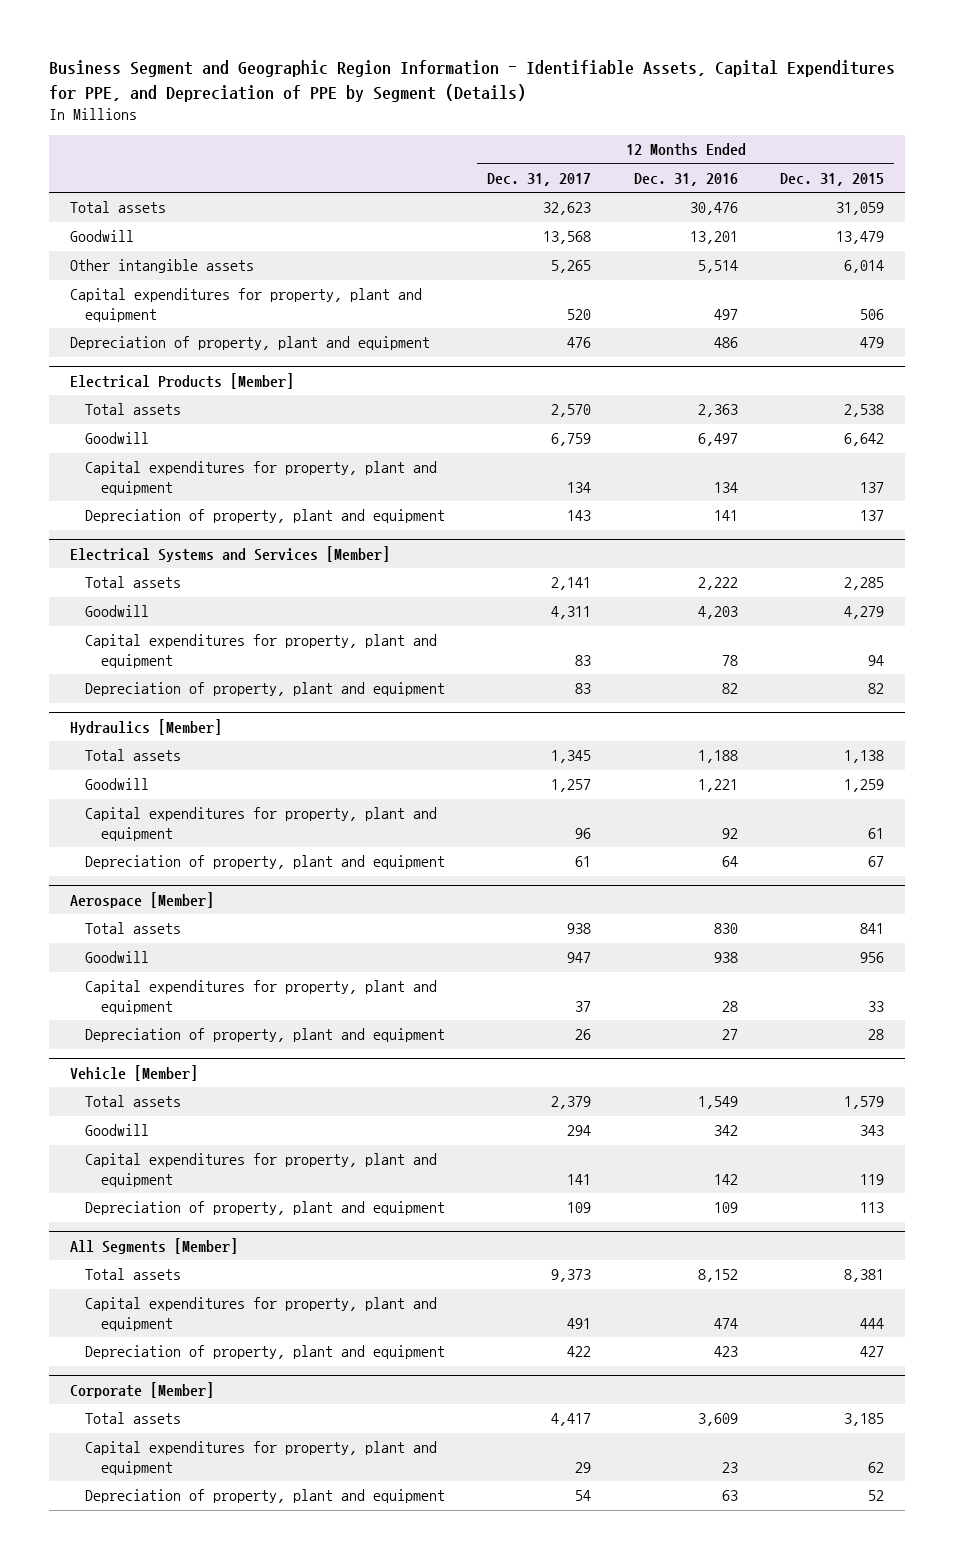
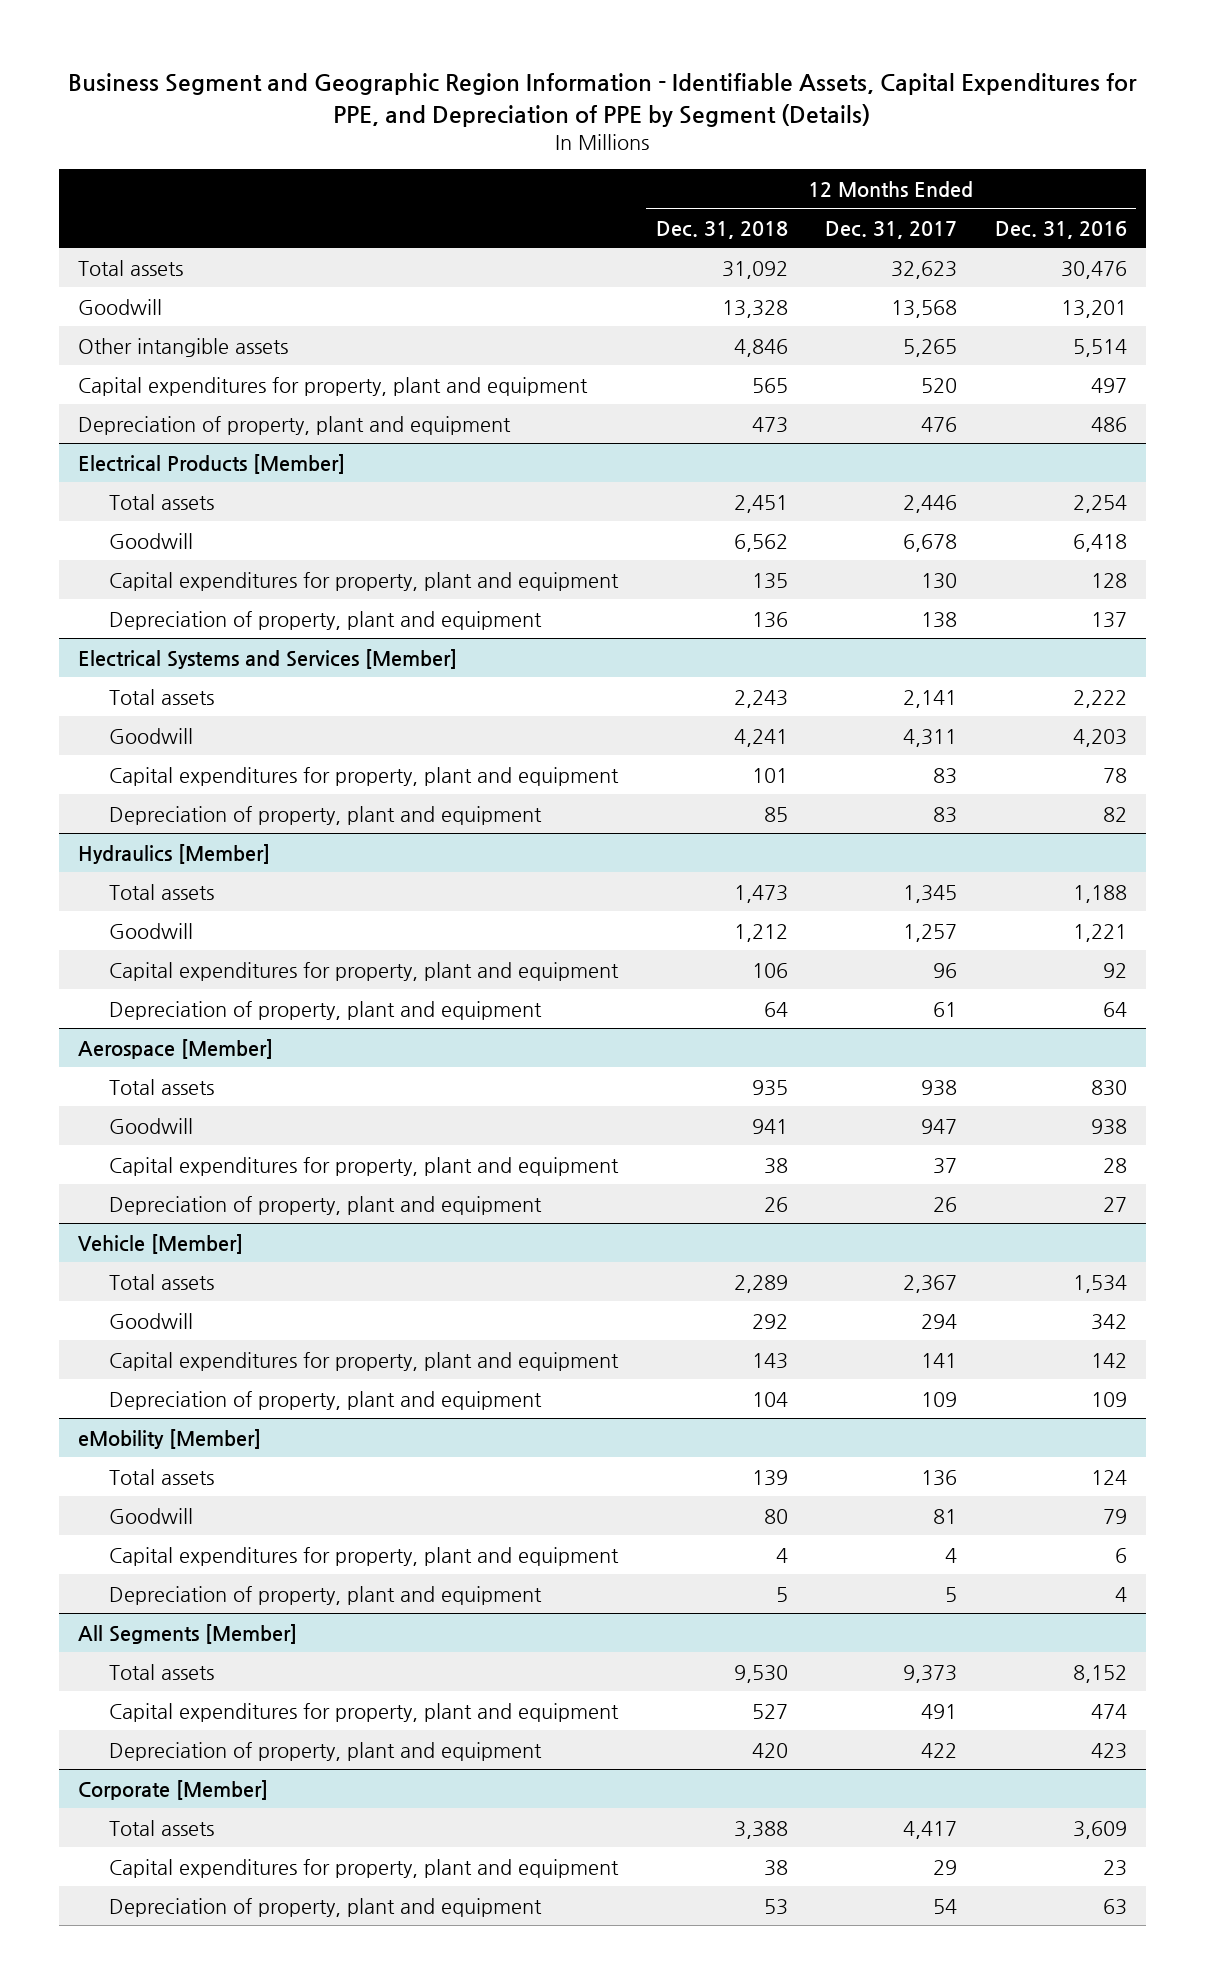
- | 12 Months Ended Dec. 31, 2017 | 12 Months Ended Dec. 31, 2016 | 12 Months Ended Dec. 31, 2015
+ | 12 Months Ended Dec. 31, 2018 | 12 Months Ended Dec. 31, 2017 | 12 Months Ended Dec. 31, 2016
@ Electrical Products [Member]
- Total assets | 2,570 | 2,363 | 2,538
- Goodwill | 6,759 | 6,497 | 6,642
- Capital expenditures for property, plant and equipment | 134 | 134 | 137
- Depreciation of property, plant and equipment | 143 | 141 | 137
+ Total assets | 2,451 | 2,446 | 2,254
+ Goodwill | 6,562 | 6,678 | 6,418
+ Capital expenditures for property, plant and equipment | 135 | 130 | 128
+ Depreciation of property, plant and equipment | 136 | 138 | 137
@ Vehicle [Member]
- Total assets | 2,379 | 1,549 | 1,579
+ Total assets | 2,289 | 2,367 | 1,534
+ eMobility [Member]
+ Total assets | 139 | 136 | 124
+ Goodwill | 80 | 81 | 79
+ Capital expenditures for property, plant and equipment | 4 | 4 | 6
+ Depreciation of property, plant and equipment | 5 | 5 | 4

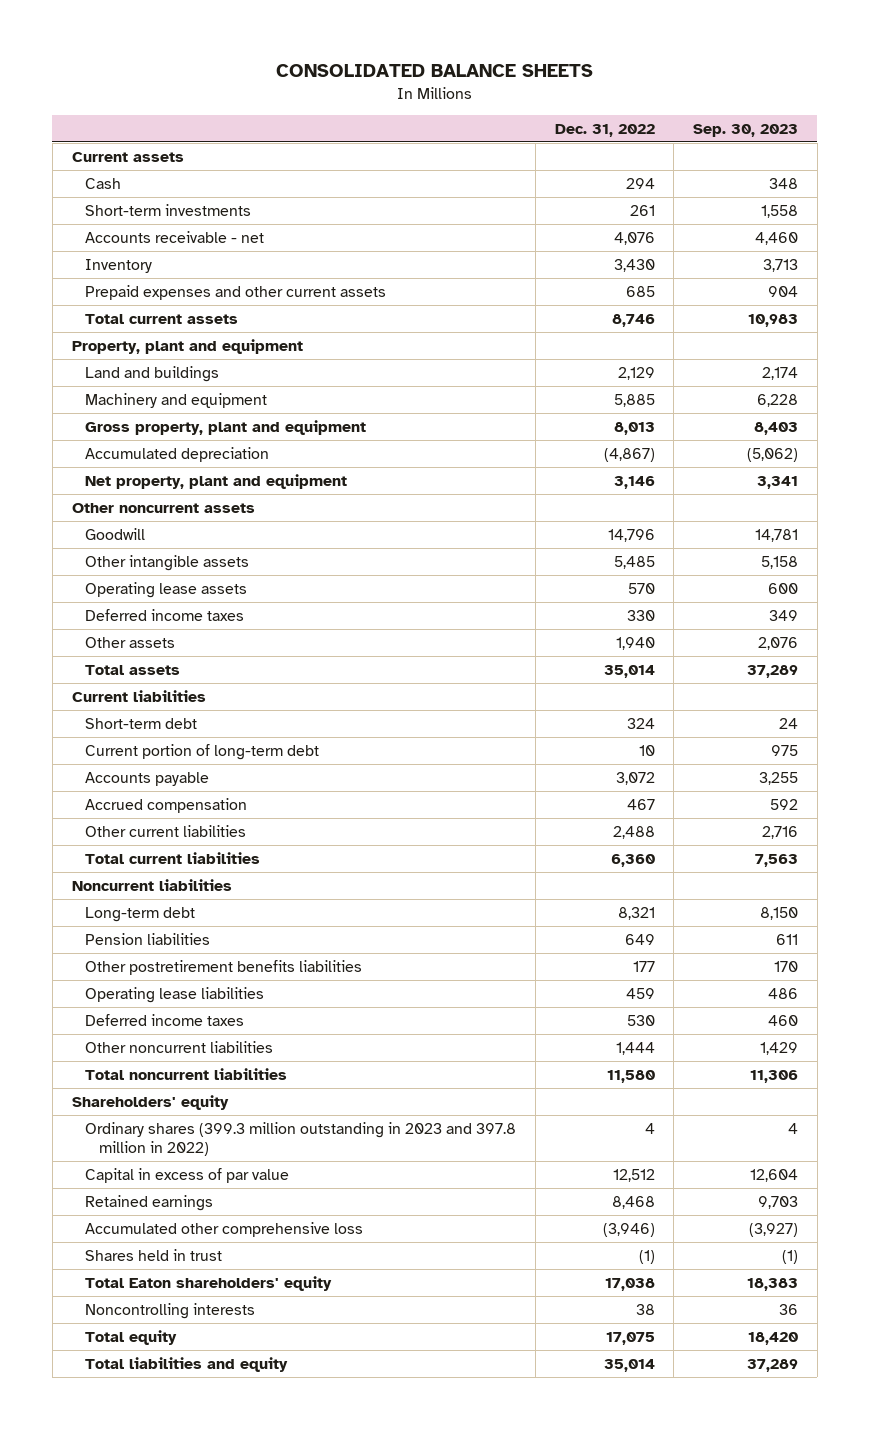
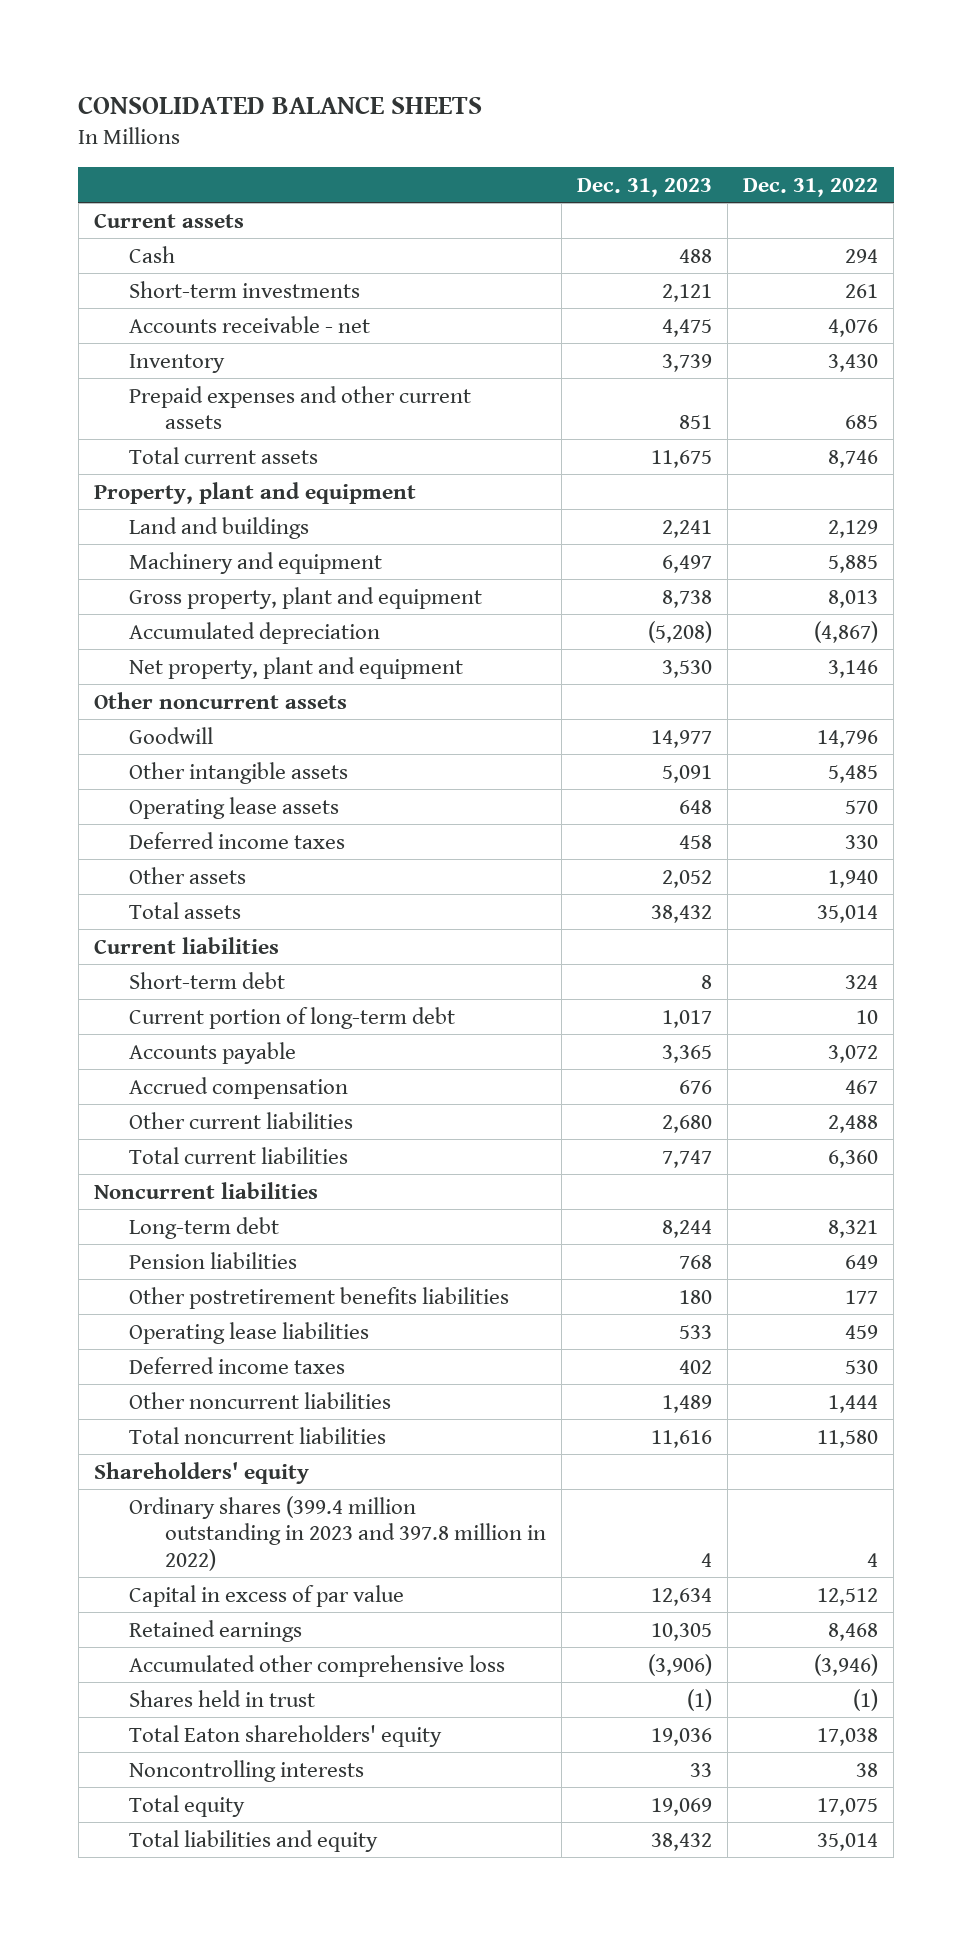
- | Dec. 31, 2022 | Sep. 30, 2023
+ | Dec. 31, 2023 | Dec. 31, 2022
- Ordinary shares (399.3 million outstanding in 2023 and 397.8 million in 2022) | 4 | 4
+ Ordinary shares (399.4 million outstanding in 2023 and 397.8 million in 2022) | 4 | 4

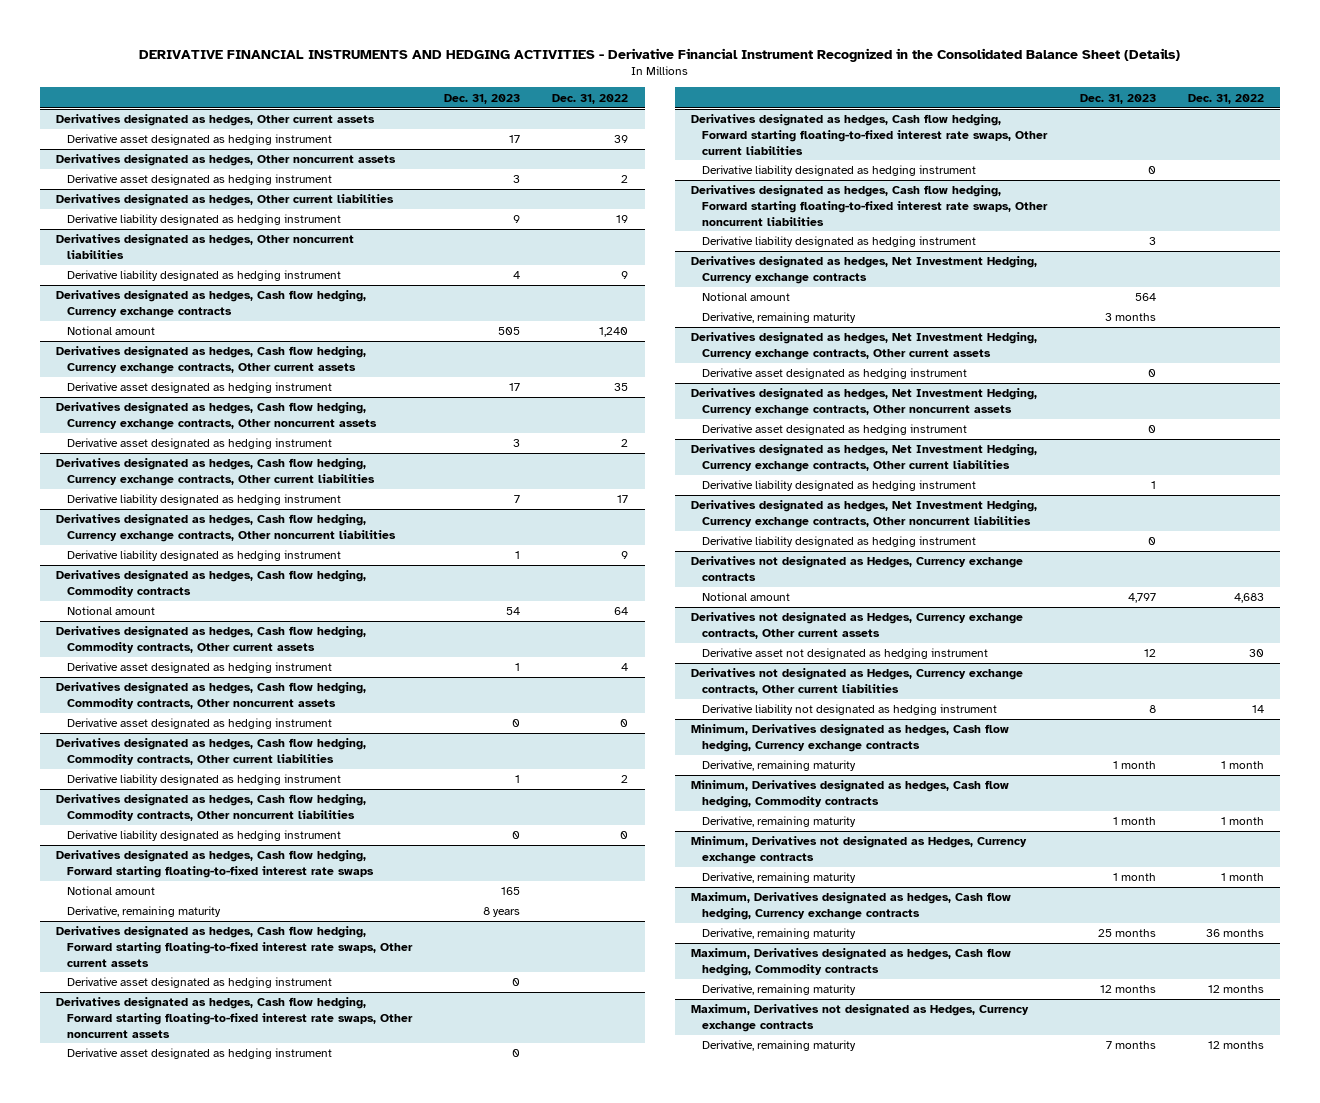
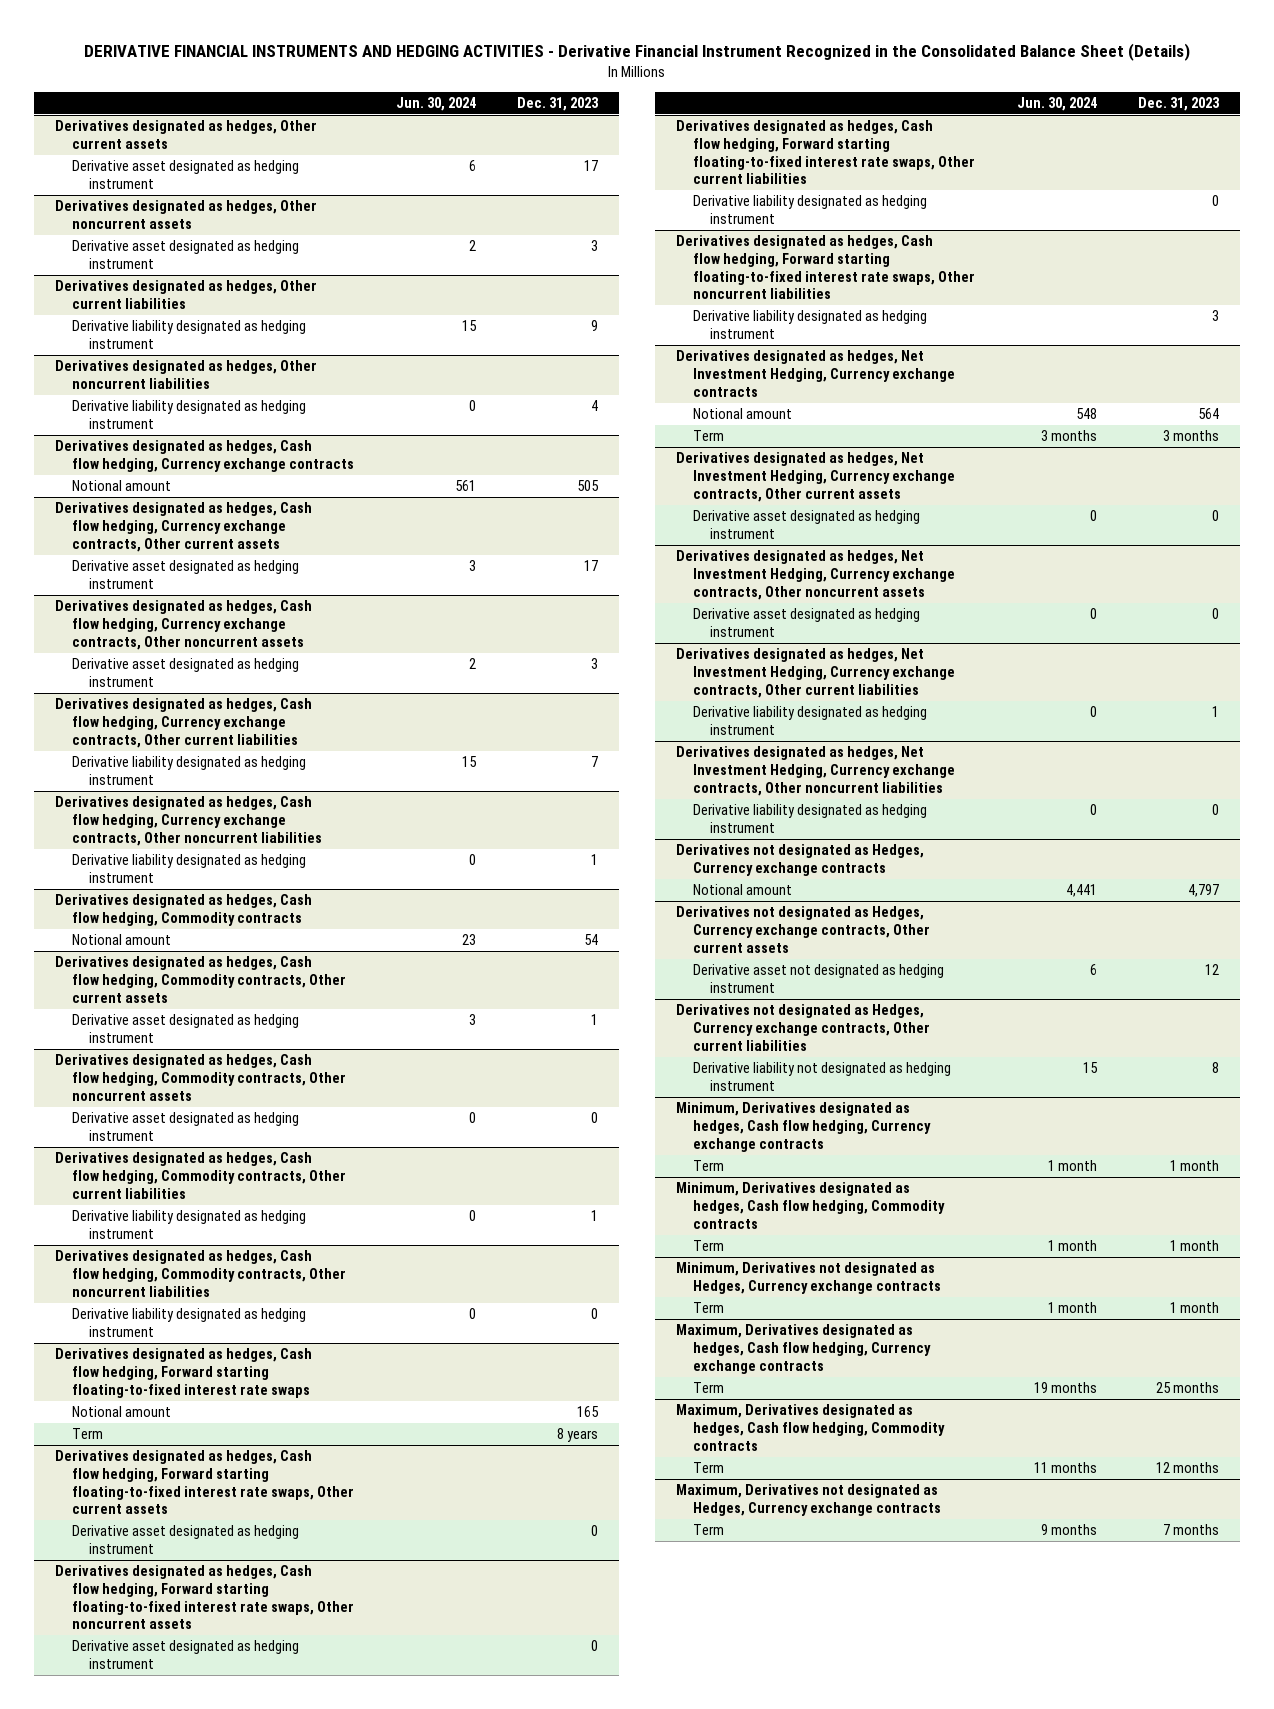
- | Dec. 31, 2023 | Dec. 31, 2022
+ | Jun. 30, 2024 | Dec. 31, 2023
@ Derivatives designated as hedges, Cash flow hedging, Forward starting floating-to-fixed interest rate swaps
- Derivative, remaining maturity | 8 years |
+ Term | | 8 years
@ Derivatives designated as hedges, Net Investment Hedging, Currency exchange contracts
- Derivative, remaining maturity | 3 months |
+ Term | 3 months | 3 months
@ Minimum, Derivatives designated as hedges, Cash flow hedging, Currency exchange contracts
- Derivative, remaining maturity | 1 month | 1 month
+ Term | 1 month | 1 month
@ Minimum, Derivatives designated as hedges, Cash flow hedging, Commodity contracts
- Derivative, remaining maturity | 1 month | 1 month
+ Term | 1 month | 1 month
@ Minimum, Derivatives not designated as Hedges, Currency exchange contracts
- Derivative, remaining maturity | 1 month | 1 month
+ Term | 1 month | 1 month
@ Maximum, Derivatives designated as hedges, Cash flow hedging, Currency exchange contracts
- Derivative, remaining maturity | 25 months | 36 months
+ Term | 19 months | 25 months
@ Maximum, Derivatives designated as hedges, Cash flow hedging, Commodity contracts
- Derivative, remaining maturity | 12 months | 12 months
+ Term | 11 months | 12 months
@ Maximum, Derivatives not designated as Hedges, Currency exchange contracts
- Derivative, remaining maturity | 7 months | 12 months
+ Term | 9 months | 7 months

